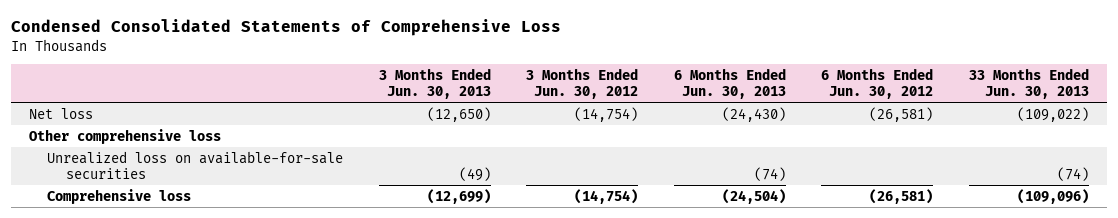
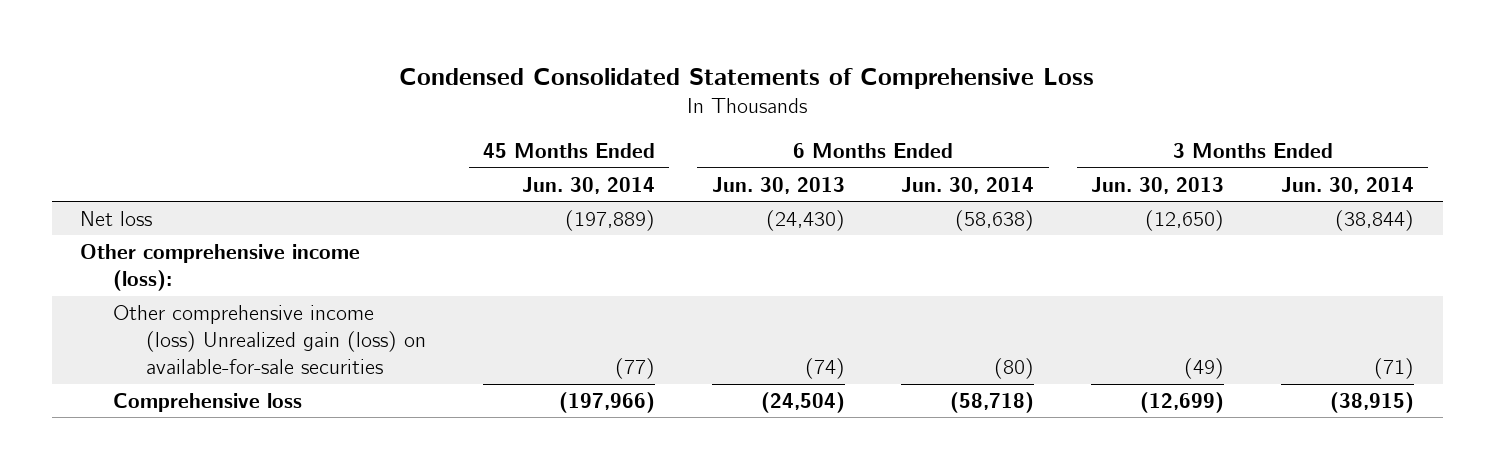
- | 3 Months Ended Jun. 30, 2013 | 3 Months Ended Jun. 30, 2012 | 6 Months Ended Jun. 30, 2013 | 6 Months Ended Jun. 30, 2012 | 33 Months Ended Jun. 30, 2013
+ | 45 Months Ended Jun. 30, 2014 | 6 Months Ended Jun. 30, 2013 | 6 Months Ended Jun. 30, 2014 | 3 Months Ended Jun. 30, 2013 | 3 Months Ended Jun. 30, 2014
- Other comprehensive loss
- Unrealized loss on available-for-sale securities | (49) | | (74) | | (74)
+ Other comprehensive income (loss):
+ Other comprehensive income (loss) Unrealized gain (loss) on available-for-sale securities | (77) | (74) | (80) | (49) | (71)

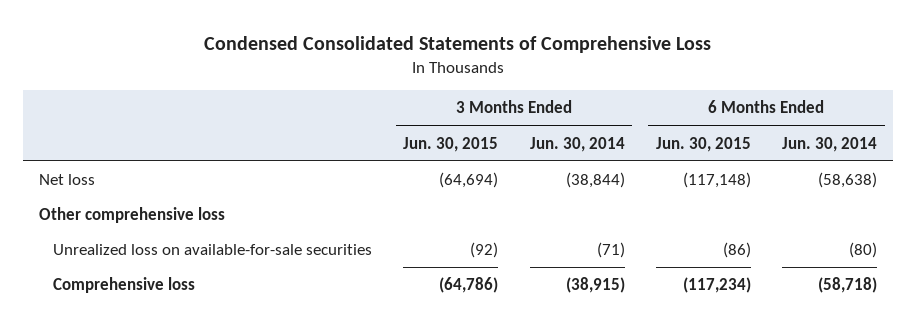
- | 45 Months Ended Jun. 30, 2014 | 6 Months Ended Jun. 30, 2013 | 6 Months Ended Jun. 30, 2014 | 3 Months Ended Jun. 30, 2013 | 3 Months Ended Jun. 30, 2014
+ | 3 Months Ended Jun. 30, 2015 | 3 Months Ended Jun. 30, 2014 | 6 Months Ended Jun. 30, 2015 | 6 Months Ended Jun. 30, 2014
- Other comprehensive income (loss):
- Other comprehensive income (loss) Unrealized gain (loss) on available-for-sale securities | (77) | (74) | (80) | (49) | (71)
+ Other comprehensive loss
+ Unrealized loss on available-for-sale securities | (92) | (71) | (86) | (80)

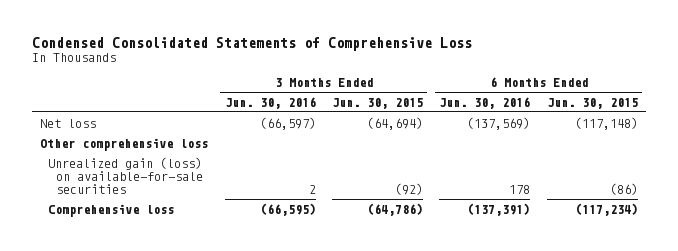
- | 3 Months Ended Jun. 30, 2015 | 3 Months Ended Jun. 30, 2014 | 6 Months Ended Jun. 30, 2015 | 6 Months Ended Jun. 30, 2014
+ | 3 Months Ended Jun. 30, 2016 | 3 Months Ended Jun. 30, 2015 | 6 Months Ended Jun. 30, 2016 | 6 Months Ended Jun. 30, 2015
- Unrealized loss on available-for-sale securities | (92) | (71) | (86) | (80)
+ Unrealized gain (loss) on available-for-sale securities | 2 | (92) | 178 | (86)

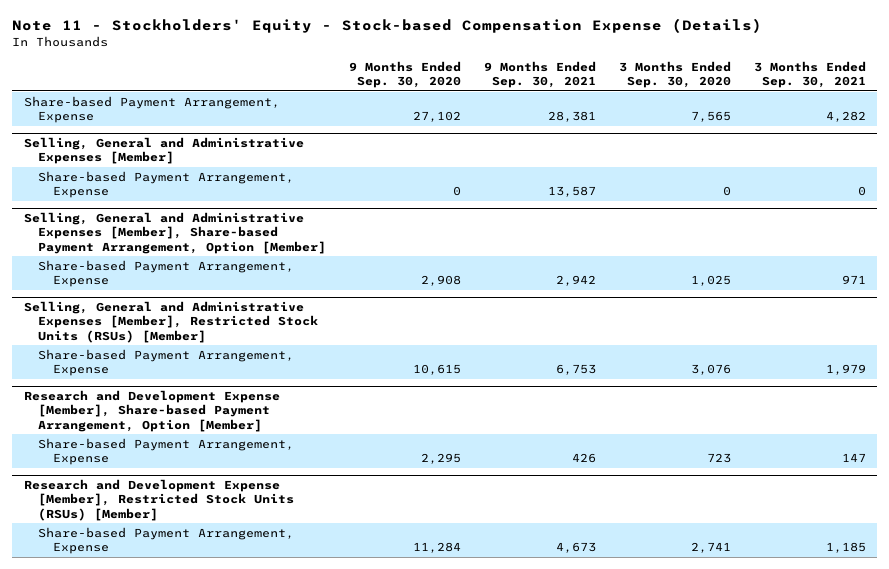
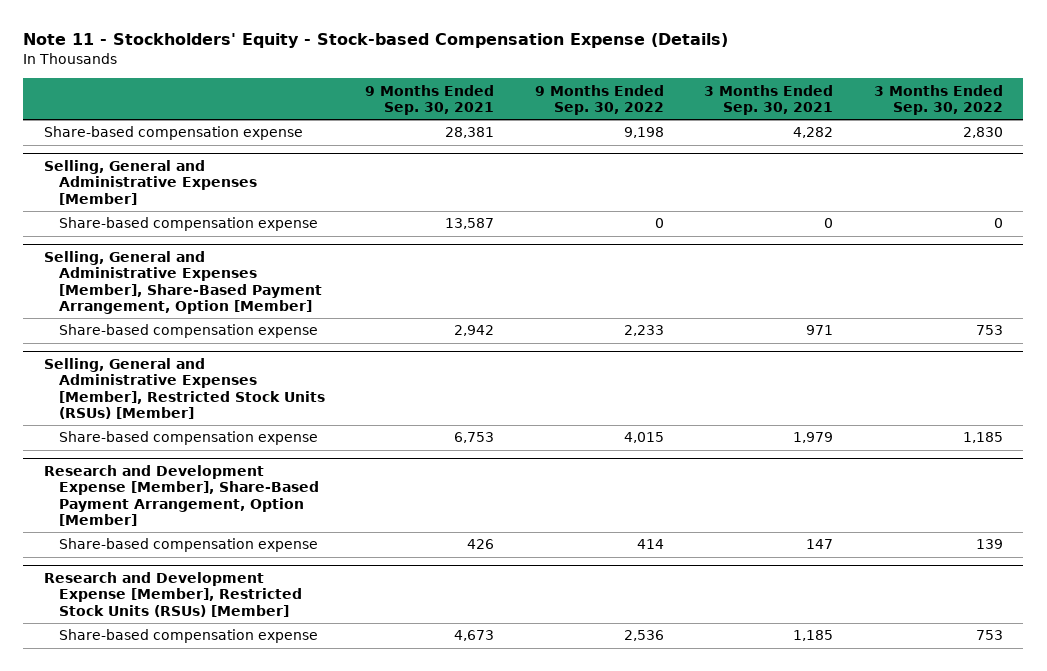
- | 9 Months Ended Sep. 30, 2020 | 9 Months Ended Sep. 30, 2021 | 3 Months Ended Sep. 30, 2020 | 3 Months Ended Sep. 30, 2021
+ | 9 Months Ended Sep. 30, 2021 | 9 Months Ended Sep. 30, 2022 | 3 Months Ended Sep. 30, 2021 | 3 Months Ended Sep. 30, 2022
- Share-based Payment Arrangement, Expense | 27,102 | 28,381 | 7,565 | 4,282
+ Share-based compensation expense | 28,381 | 9,198 | 4,282 | 2,830
@ Selling, General and Administrative Expenses [Member]
- Share-based Payment Arrangement, Expense | 0 | 13,587 | 0 | 0
- Selling, General and Administrative Expenses [Member], Share-based Payment Arrangement, Option [Member]
- Share-based Payment Arrangement, Expense | 2,908 | 2,942 | 1,025 | 971
@ Selling, General and Administrative Expenses [Member]
+ Share-based compensation expense | 13,587 | 0 | 0 | 0
+ Selling, General and Administrative Expenses [Member], Share-Based Payment Arrangement, Option [Member]
+ Share-based compensation expense | 2,942 | 2,233 | 971 | 753
@ Selling, General and Administrative Expenses [Member], Restricted Stock Units (RSUs) [Member]
- Share-based Payment Arrangement, Expense | 10,615 | 6,753 | 3,076 | 1,979
- Research and Development Expense [Member], Share-based Payment Arrangement, Option [Member]
- Share-based Payment Arrangement, Expense | 2,295 | 426 | 723 | 147
@ Selling, General and Administrative Expenses [Member], Restricted Stock Units (RSUs) [Member]
+ Share-based compensation expense | 6,753 | 4,015 | 1,979 | 1,185
+ Research and Development Expense [Member], Share-Based Payment Arrangement, Option [Member]
+ Share-based compensation expense | 426 | 414 | 147 | 139
@ Research and Development Expense [Member], Restricted Stock Units (RSUs) [Member]
- Share-based Payment Arrangement, Expense | 11,284 | 4,673 | 2,741 | 1,185
+ Share-based compensation expense | 4,673 | 2,536 | 1,185 | 753

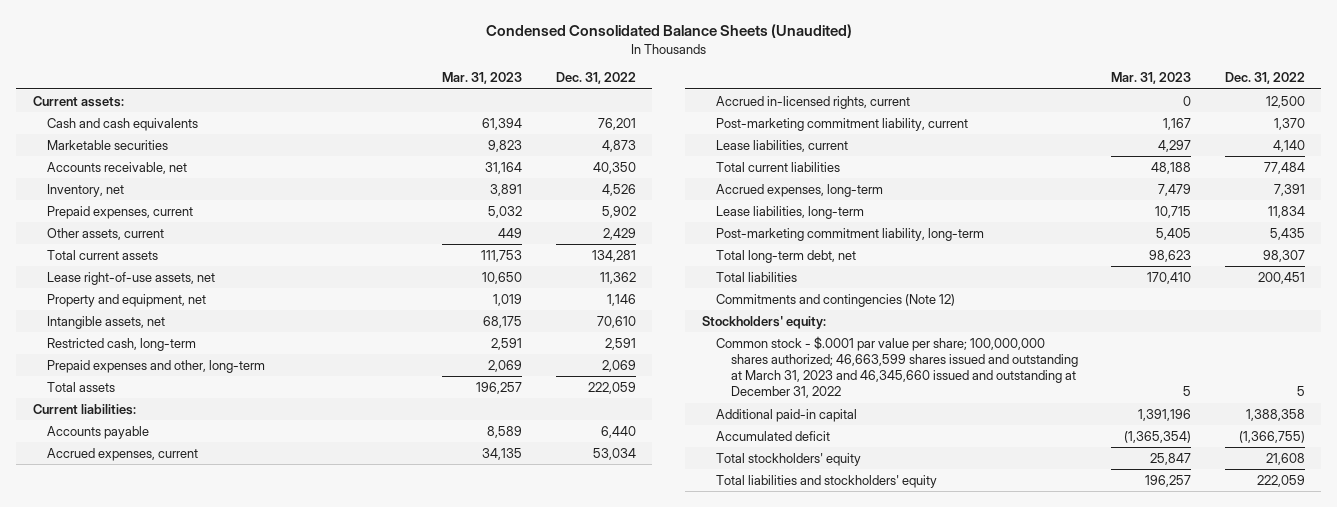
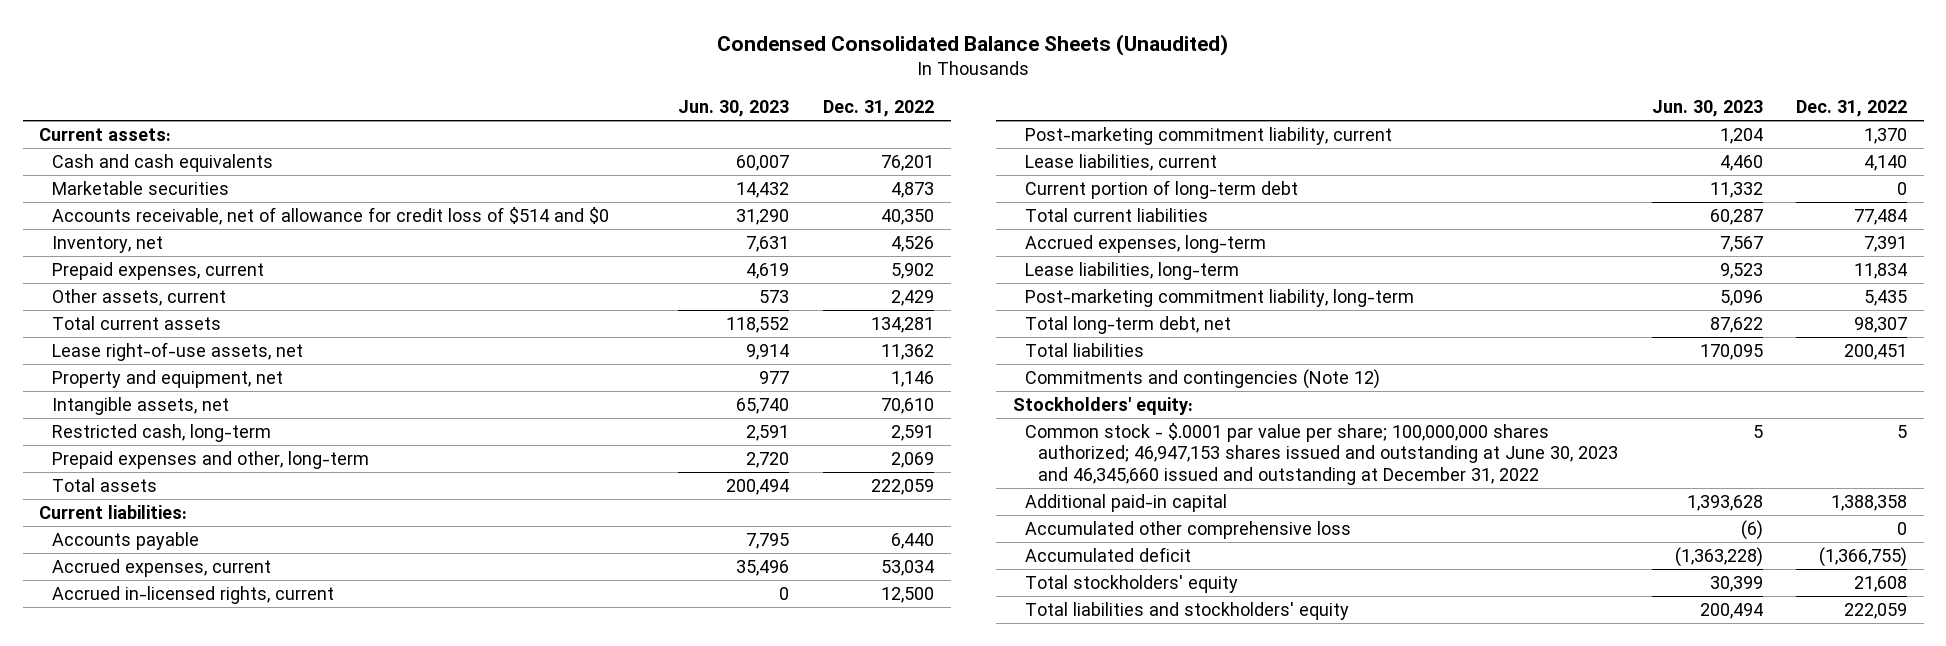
- | Mar. 31, 2023 | Dec. 31, 2022
+ | Jun. 30, 2023 | Dec. 31, 2022
- Accounts receivable, net | 31,164 | 40,350
+ Accounts receivable, net of allowance for credit loss of $514 and $0 | 31,290 | 40,350
+ Current portion of long-term debt | 11,332 | 0
- Common stock - $.0001 par value per share; 100,000,000 shares authorized; 46,663,599 shares issued and outstanding at March 31, 2023 and 46,345,660 issued and outstanding at December 31, 2022 | 5 | 5
+ Common stock - $.0001 par value per share; 100,000,000 shares authorized; 46,947,153 shares issued and outstanding at June 30, 2023 and 46,345,660 issued and outstanding at December 31, 2022 | 5 | 5
+ Accumulated other comprehensive loss | (6) | 0

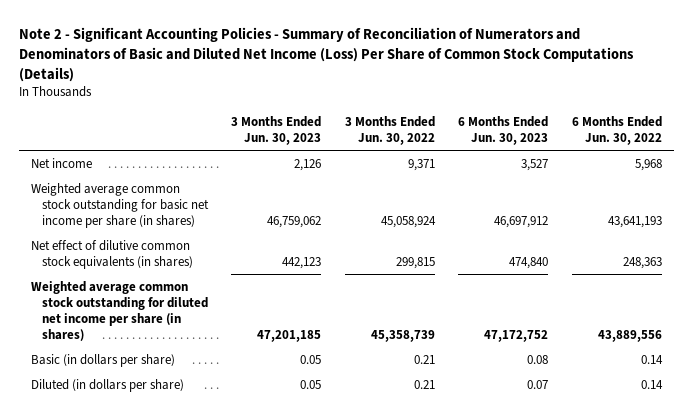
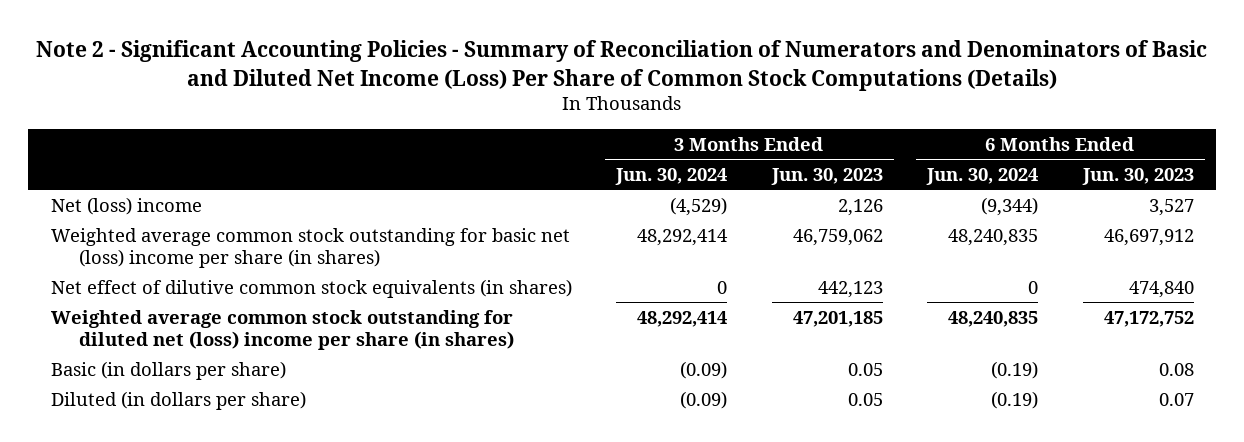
- | 3 Months Ended Jun. 30, 2023 | 3 Months Ended Jun. 30, 2022 | 6 Months Ended Jun. 30, 2023 | 6 Months Ended Jun. 30, 2022
+ | 3 Months Ended Jun. 30, 2024 | 3 Months Ended Jun. 30, 2023 | 6 Months Ended Jun. 30, 2024 | 6 Months Ended Jun. 30, 2023
- Net income | 2,126 | 9,371 | 3,527 | 5,968
- Weighted average common stock outstanding for basic net income per share (in shares) | 46,759,062 | 45,058,924 | 46,697,912 | 43,641,193
+ Net (loss) income | (4,529) | 2,126 | (9,344) | 3,527
+ Weighted average common stock outstanding for basic net (loss) income per share (in shares) | 48,292,414 | 46,759,062 | 48,240,835 | 46,697,912
- Weighted average common stock outstanding for diluted net income per share (in shares) | 47,201,185 | 45,358,739 | 47,172,752 | 43,889,556
+ Weighted average common stock outstanding for diluted net (loss) income per share (in shares) | 48,292,414 | 47,201,185 | 48,240,835 | 47,172,752

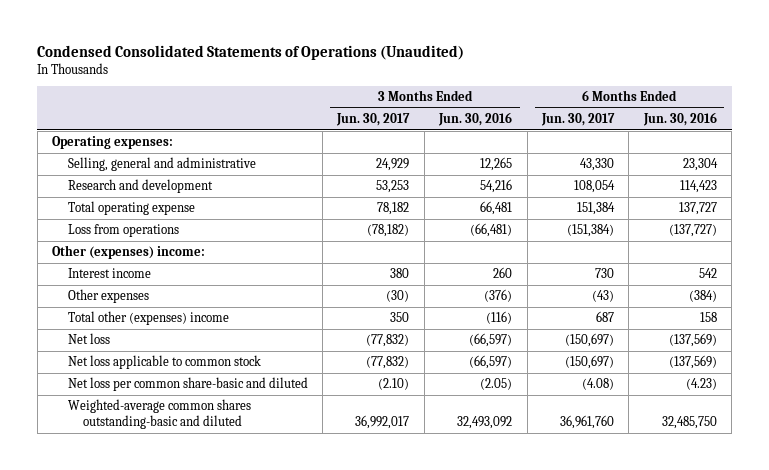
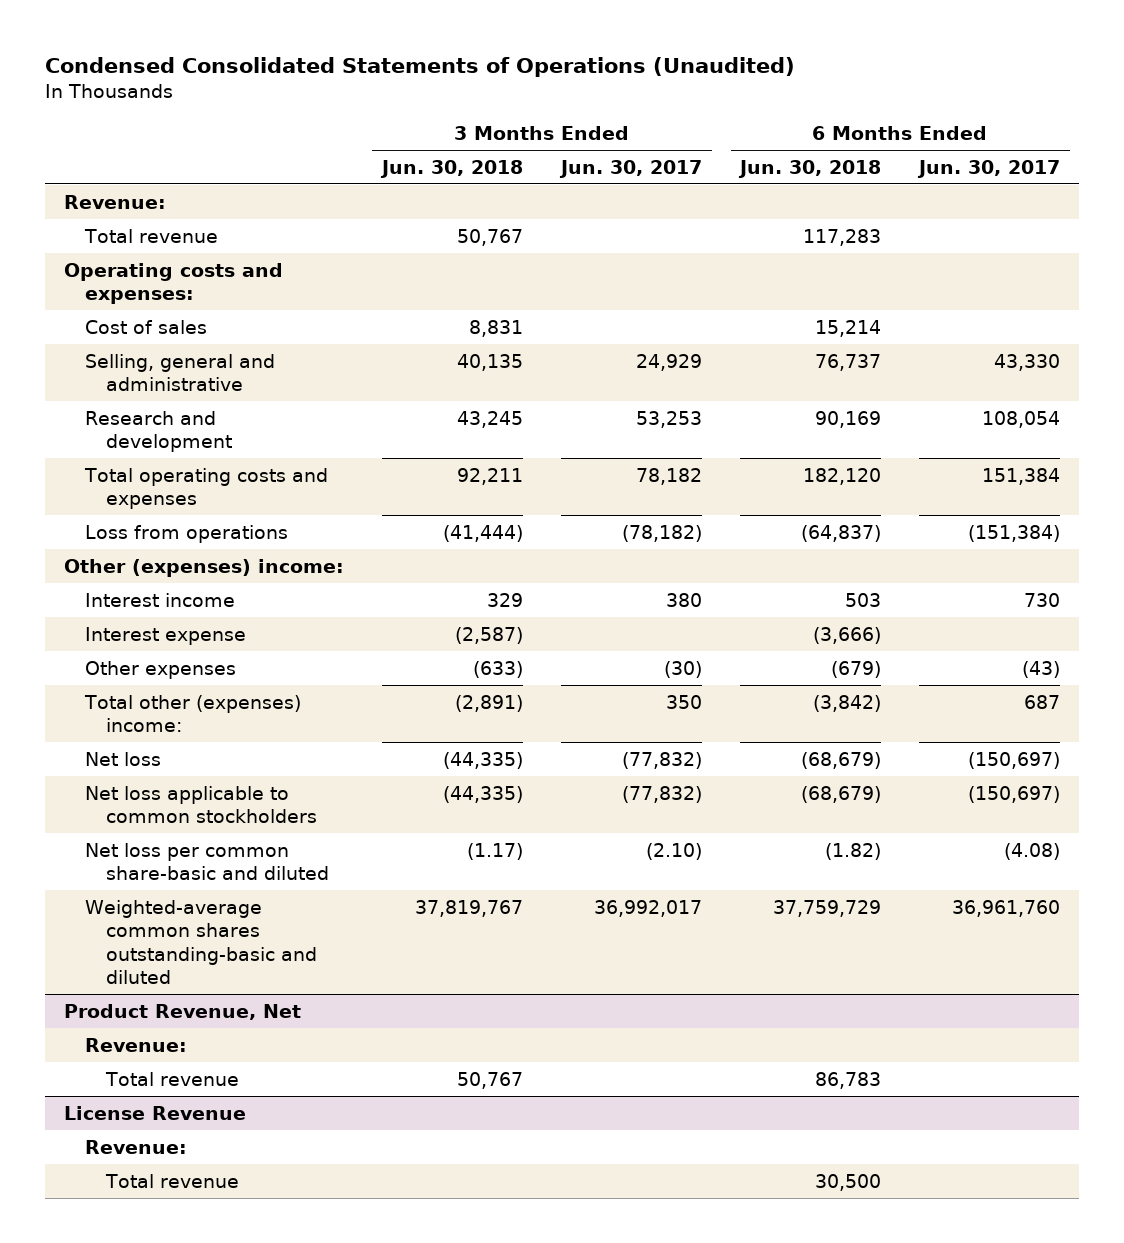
- | 3 Months Ended Jun. 30, 2017 | 3 Months Ended Jun. 30, 2016 | 6 Months Ended Jun. 30, 2017 | 6 Months Ended Jun. 30, 2016
+ | 3 Months Ended Jun. 30, 2018 | 3 Months Ended Jun. 30, 2017 | 6 Months Ended Jun. 30, 2018 | 6 Months Ended Jun. 30, 2017
- Operating expenses:
+ Revenue:
+ Total revenue | 50,767 | | 117,283 |
+ Operating costs and expenses:
+ Cost of sales | 8,831 | | 15,214 |
- Total operating expense | 78,182 | 66,481 | 151,384 | 137,727
+ Total operating costs and expenses | 92,211 | 78,182 | 182,120 | 151,384
+ Interest expense | (2,587) | | (3,666) |
- Total other (expenses) income | 350 | (116) | 687 | 158
+ Total other (expenses) income: | (2,891) | 350 | (3,842) | 687
- Net loss applicable to common stock | (77,832) | (66,597) | (150,697) | (137,569)
+ Net loss applicable to common stockholders | (44,335) | (77,832) | (68,679) | (150,697)
+ Product Revenue, Net
+ Revenue:
+ Total revenue | 50,767 | | 86,783 |
+ License Revenue
+ Revenue:
+ Total revenue | | | 30,500 |

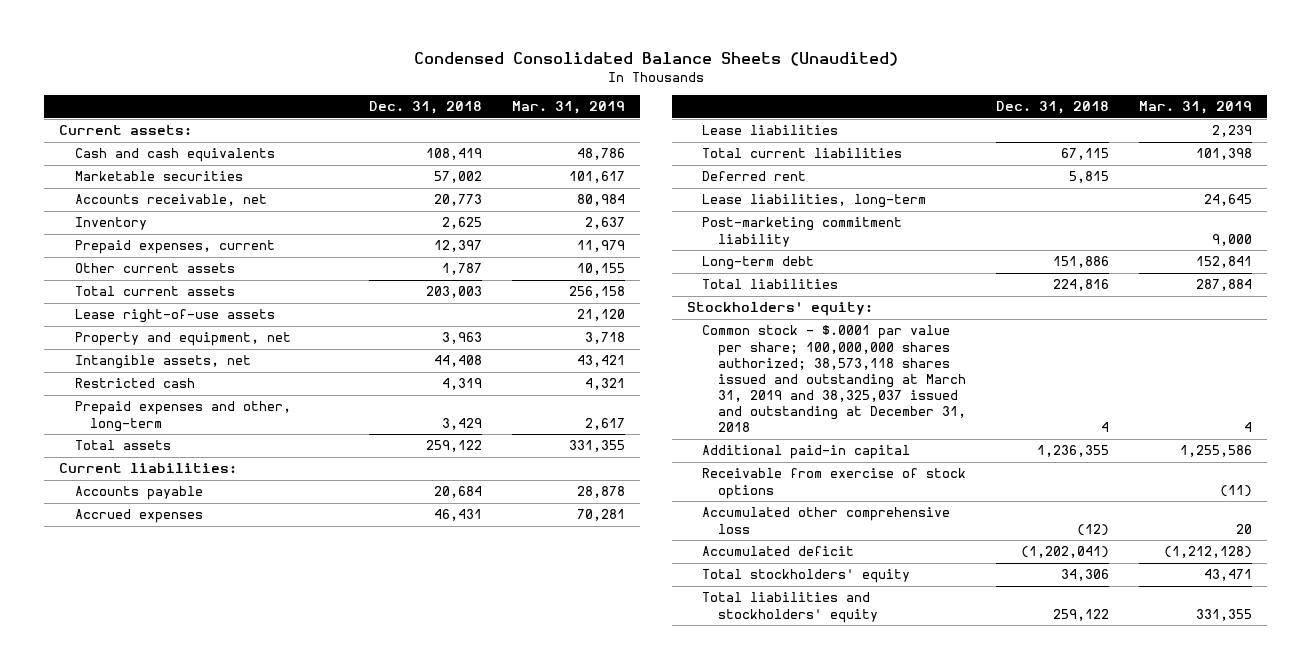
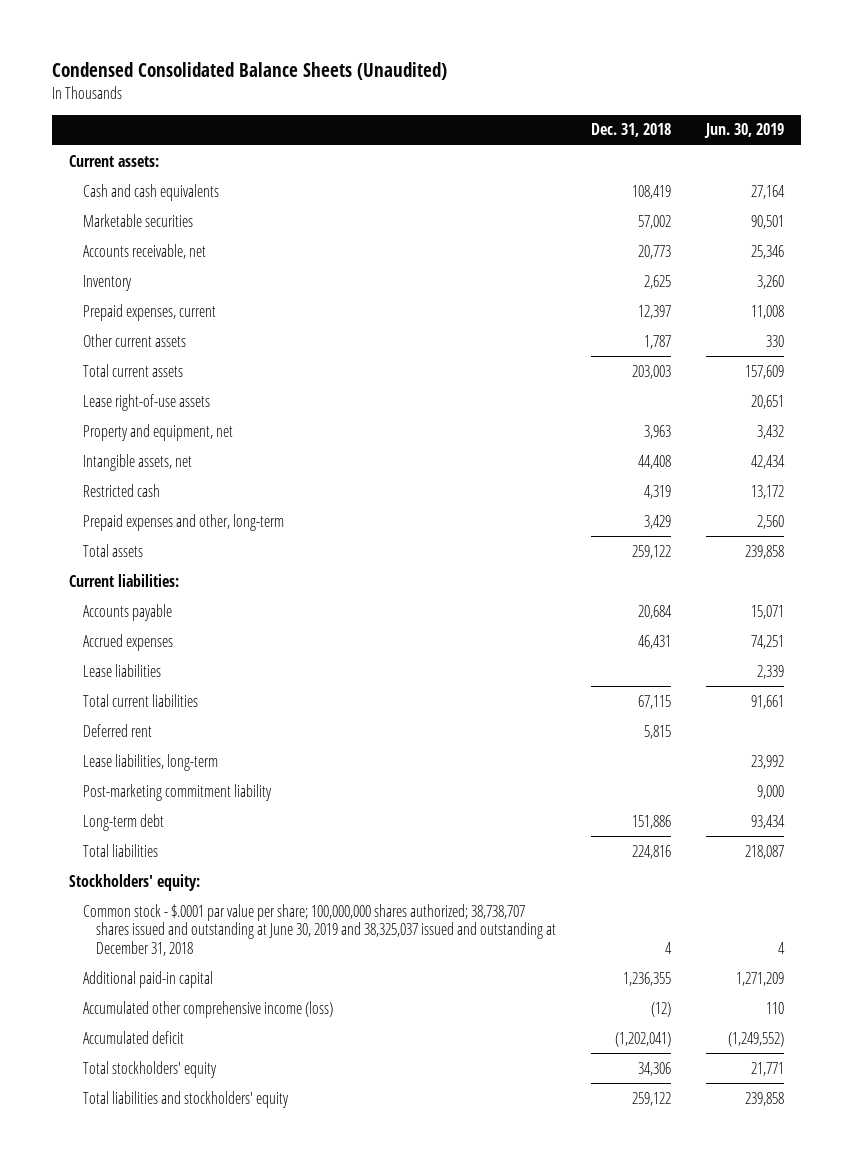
- | Dec. 31, 2018 | Mar. 31, 2019
+ | Dec. 31, 2018 | Jun. 30, 2019
- Common stock - $.0001 par value per share; 100,000,000 shares authorized; 38,573,118 shares issued and outstanding at March 31, 2019 and 38,325,037 issued and outstanding at December 31, 2018 | 4 | 4
+ Common stock - $.0001 par value per share; 100,000,000 shares authorized; 38,738,707 shares issued and outstanding at June 30, 2019 and 38,325,037 issued and outstanding at December 31, 2018 | 4 | 4
- Receivable from exercise of stock options | | (11)
- Accumulated other comprehensive loss | (12) | 20
+ Accumulated other comprehensive income (loss) | (12) | 110

